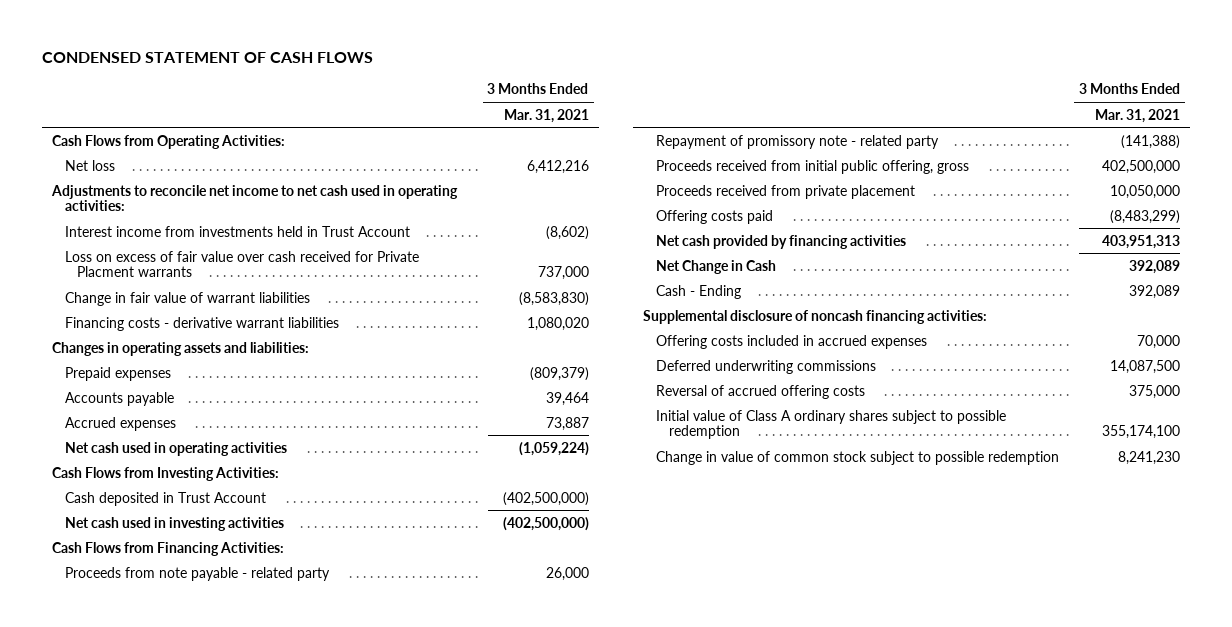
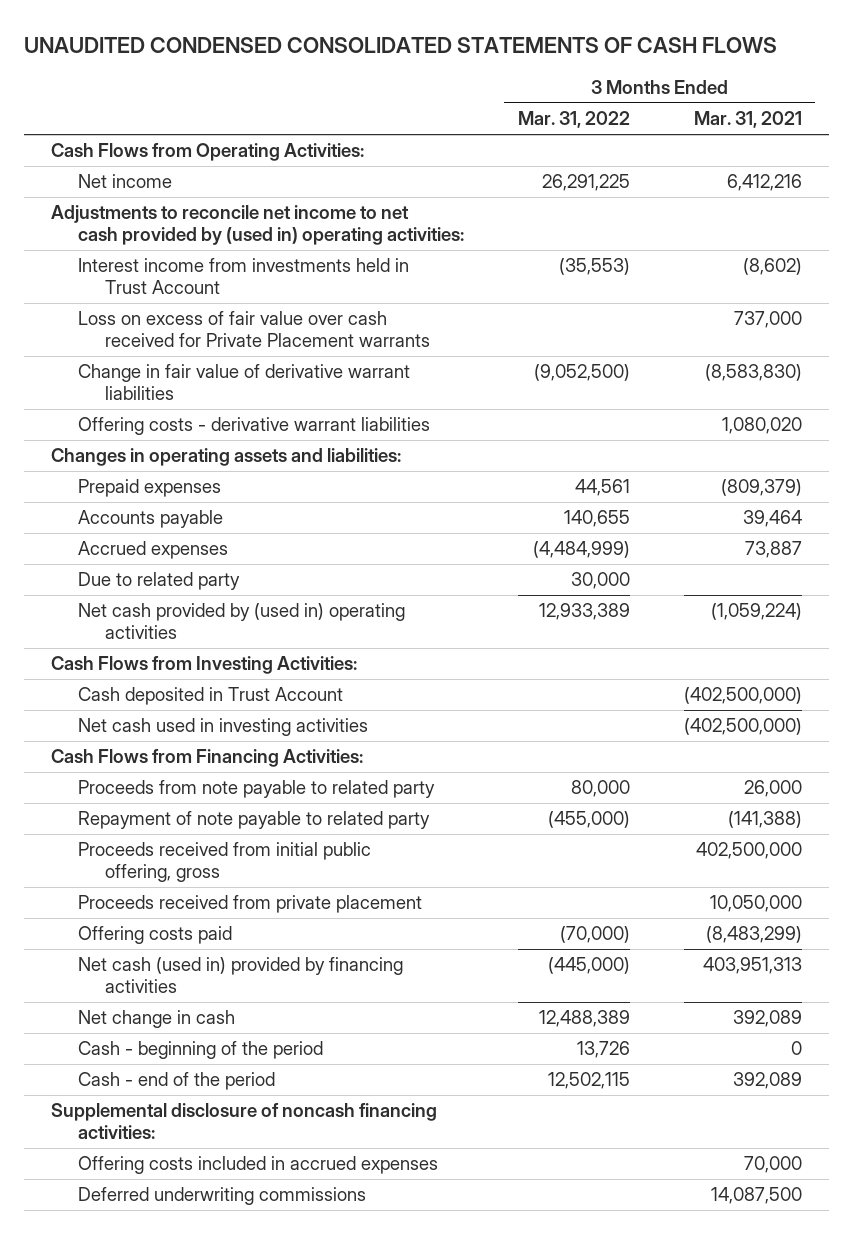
- CONDENSED STATEMENT OF CASH FLOWS
+ UNAUDITED CONDENSED CONSOLIDATED STATEMENTS OF CASH FLOWS
- | 3 Months Ended Mar. 31, 2021
+ | 3 Months Ended Mar. 31, 2022 | 3 Months Ended Mar. 31, 2021
- Net loss | 6,412,216
- Adjustments to reconcile net income to net cash used in operating activities:
+ Net income | 26,291,225 | 6,412,216
+ Adjustments to reconcile net income to net cash provided by (used in) operating activities:
- Loss on excess of fair value over cash received for Private Placment warrants | 737,000
- Change in fair value of warrant liabilities | (8,583,830)
- Financing costs - derivative warrant liabilities | 1,080,020
+ Loss on excess of fair value over cash received for Private Placement warrants | | 737,000
+ Change in fair value of derivative warrant liabilities | (9,052,500) | (8,583,830)
+ Offering costs - derivative warrant liabilities | | 1,080,020
- Net cash used in operating activities | (1,059,224)
+ Due to related party | 30,000 |
+ Net cash provided by (used in) operating activities | 12,933,389 | (1,059,224)
- Proceeds from note payable - related party | 26,000
- Repayment of promissory note - related party | (141,388)
+ Proceeds from note payable to related party | 80,000 | 26,000
+ Repayment of note payable to related party | (455,000) | (141,388)
- Net cash provided by financing activities | 403,951,313
- Net Change in Cash | 392,089
- Cash - Ending | 392,089
+ Net cash (used in) provided by financing activities | (445,000) | 403,951,313
+ Net change in cash | 12,488,389 | 392,089
+ Cash - beginning of the period | 13,726 | 0
+ Cash - end of the period | 12,502,115 | 392,089
- Reversal of accrued offering costs | 375,000
- Initial value of Class A ordinary shares subject to possible redemption | 355,174,100
- Change in value of common stock subject to possible redemption | 8,241,230

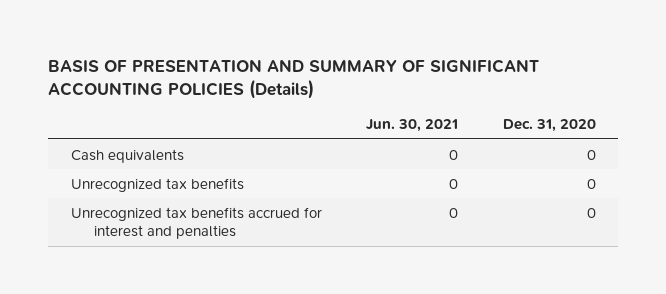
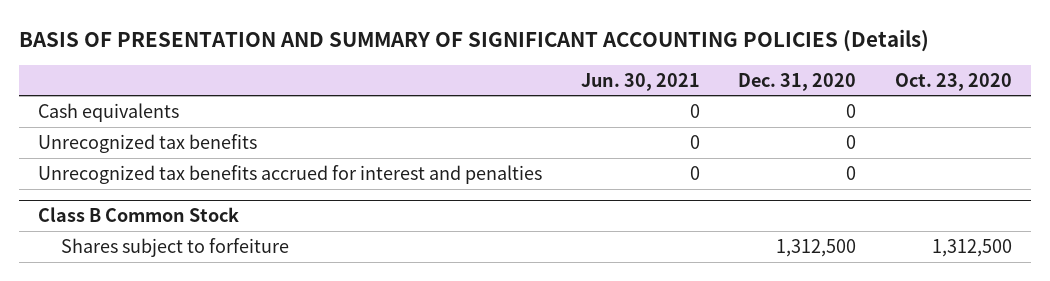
- | Jun. 30, 2021 | Dec. 31, 2020
+ | Jun. 30, 2021 | Dec. 31, 2020 | Oct. 23, 2020
+ Class B Common Stock
+ Shares subject to forfeiture | | 1,312,500 | 1,312,500

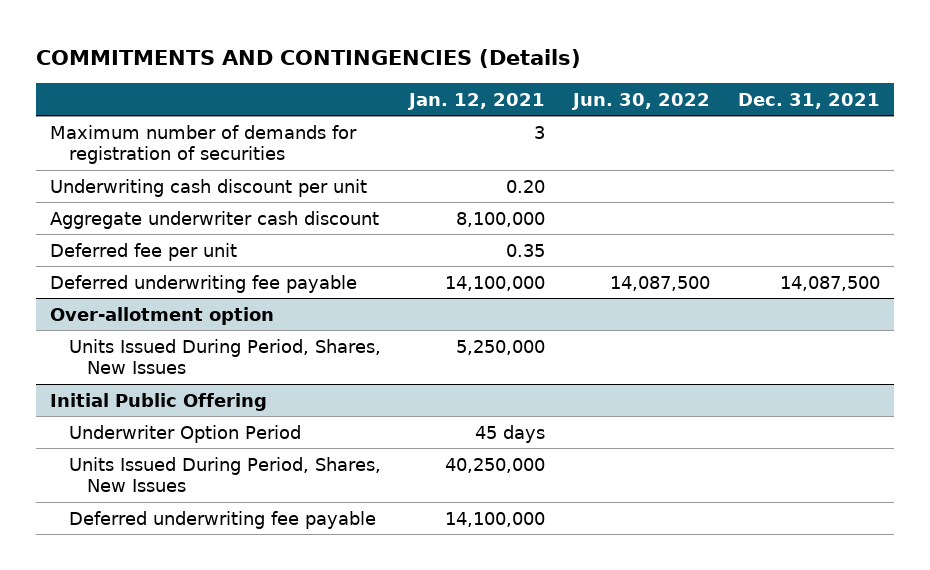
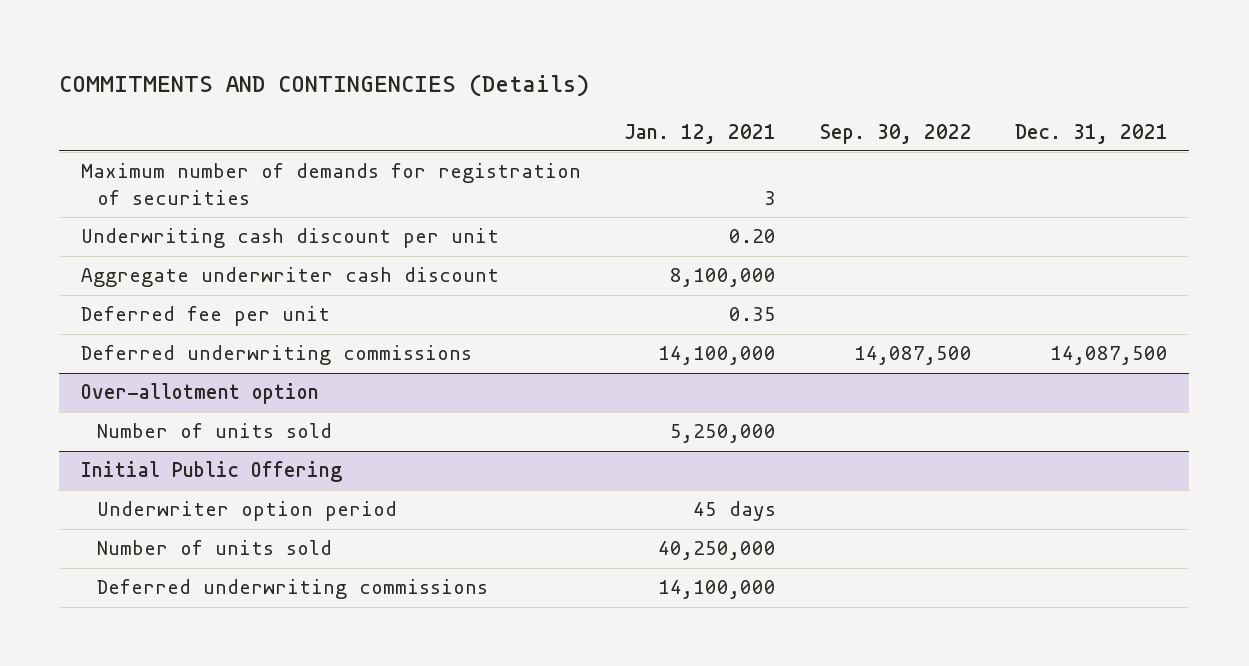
- | Jan. 12, 2021 | Jun. 30, 2022 | Dec. 31, 2021
+ | Jan. 12, 2021 | Sep. 30, 2022 | Dec. 31, 2021
- Deferred underwriting fee payable | 14,100,000 | 14,087,500 | 14,087,500
+ Deferred underwriting commissions | 14,100,000 | 14,087,500 | 14,087,500
@ Over-allotment option
- Units Issued During Period, Shares, New Issues | 5,250,000 | |
+ Number of units sold | 5,250,000 | |
@ Initial Public Offering
- Underwriter Option Period | 45 days | |
- Units Issued During Period, Shares, New Issues | 40,250,000 | |
- Deferred underwriting fee payable | 14,100,000 | |
+ Underwriter option period | 45 days | |
+ Number of units sold | 40,250,000 | |
+ Deferred underwriting commissions | 14,100,000 | |

